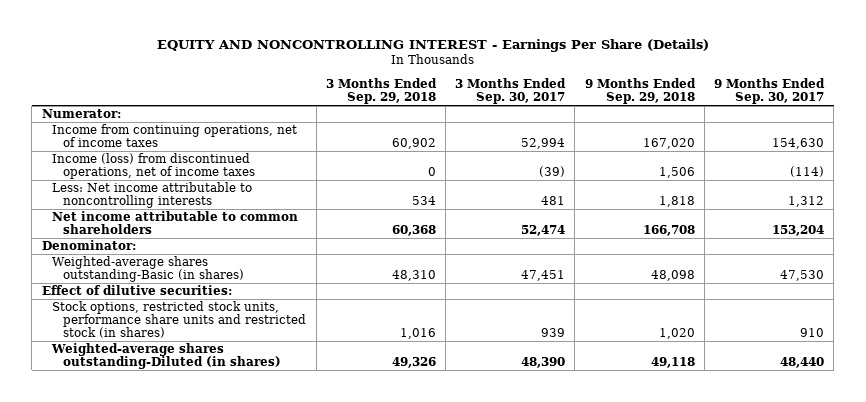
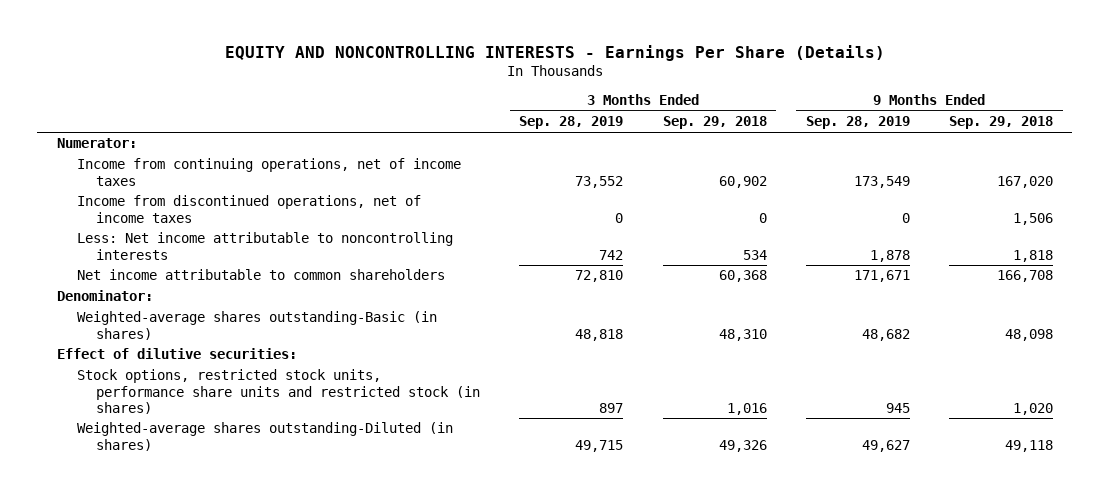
- EQUITY AND NONCONTROLLING INTEREST - Earnings Per Share (Details)
+ EQUITY AND NONCONTROLLING INTERESTS - Earnings Per Share (Details)
- | 3 Months Ended Sep. 29, 2018 | 3 Months Ended Sep. 30, 2017 | 9 Months Ended Sep. 29, 2018 | 9 Months Ended Sep. 30, 2017
+ | 3 Months Ended Sep. 28, 2019 | 3 Months Ended Sep. 29, 2018 | 9 Months Ended Sep. 28, 2019 | 9 Months Ended Sep. 29, 2018
- Income (loss) from discontinued operations, net of income taxes | 0 | (39) | 1,506 | (114)
+ Income from discontinued operations, net of income taxes | 0 | 0 | 0 | 1,506

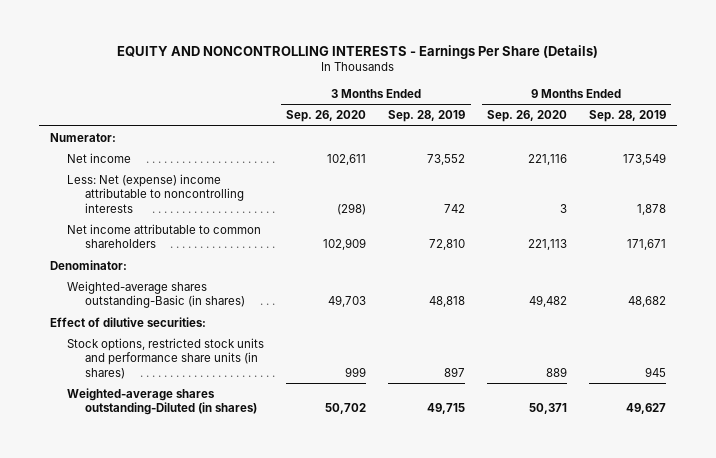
- | 3 Months Ended Sep. 28, 2019 | 3 Months Ended Sep. 29, 2018 | 9 Months Ended Sep. 28, 2019 | 9 Months Ended Sep. 29, 2018
+ | 3 Months Ended Sep. 26, 2020 | 3 Months Ended Sep. 28, 2019 | 9 Months Ended Sep. 26, 2020 | 9 Months Ended Sep. 28, 2019
- Income from continuing operations, net of income taxes | 73,552 | 60,902 | 173,549 | 167,020
- Income from discontinued operations, net of income taxes | 0 | 0 | 0 | 1,506
- Less: Net income attributable to noncontrolling interests | 742 | 534 | 1,878 | 1,818
+ Net income | 102,611 | 73,552 | 221,116 | 173,549
+ Less: Net (expense) income attributable to noncontrolling interests | (298) | 742 | 3 | 1,878
- Stock options, restricted stock units, performance share units and restricted stock (in shares) | 897 | 1,016 | 945 | 1,020
+ Stock options, restricted stock units and performance share units (in shares) | 999 | 897 | 889 | 945

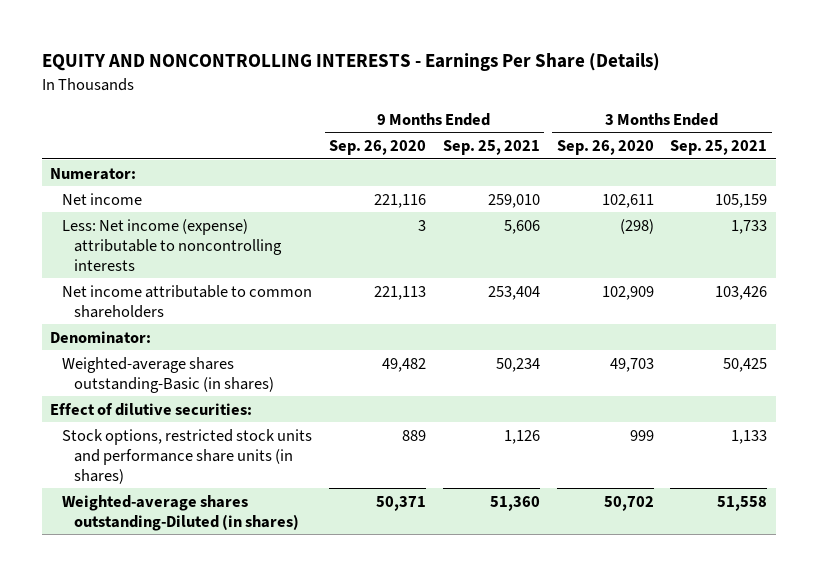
- | 3 Months Ended Sep. 26, 2020 | 3 Months Ended Sep. 28, 2019 | 9 Months Ended Sep. 26, 2020 | 9 Months Ended Sep. 28, 2019
+ | 9 Months Ended Sep. 26, 2020 | 9 Months Ended Sep. 25, 2021 | 3 Months Ended Sep. 26, 2020 | 3 Months Ended Sep. 25, 2021
- Less: Net (expense) income attributable to noncontrolling interests | (298) | 742 | 3 | 1,878
+ Less: Net income (expense) attributable to noncontrolling interests | 3 | 5,606 | (298) | 1,733

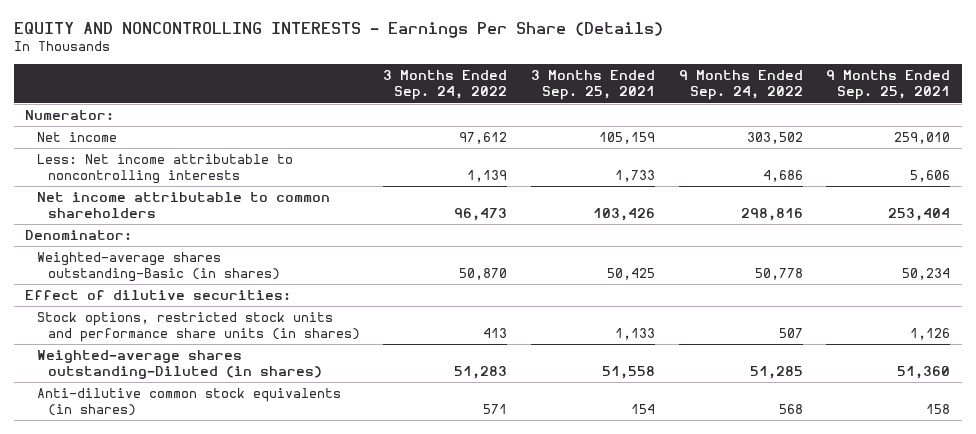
- | 9 Months Ended Sep. 26, 2020 | 9 Months Ended Sep. 25, 2021 | 3 Months Ended Sep. 26, 2020 | 3 Months Ended Sep. 25, 2021
+ | 3 Months Ended Sep. 24, 2022 | 3 Months Ended Sep. 25, 2021 | 9 Months Ended Sep. 24, 2022 | 9 Months Ended Sep. 25, 2021
- Less: Net income (expense) attributable to noncontrolling interests | 3 | 5,606 | (298) | 1,733
+ Less: Net income attributable to noncontrolling interests | 1,139 | 1,733 | 4,686 | 5,606
+ Anti-dilutive common stock equivalents (in shares) | 571 | 154 | 568 | 158

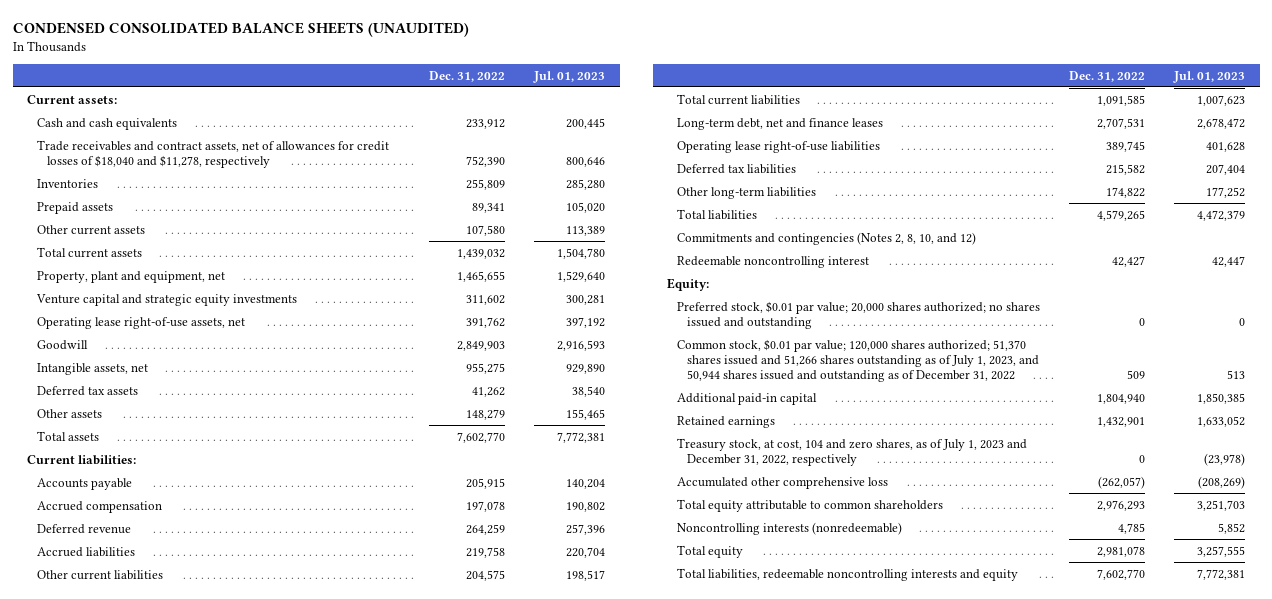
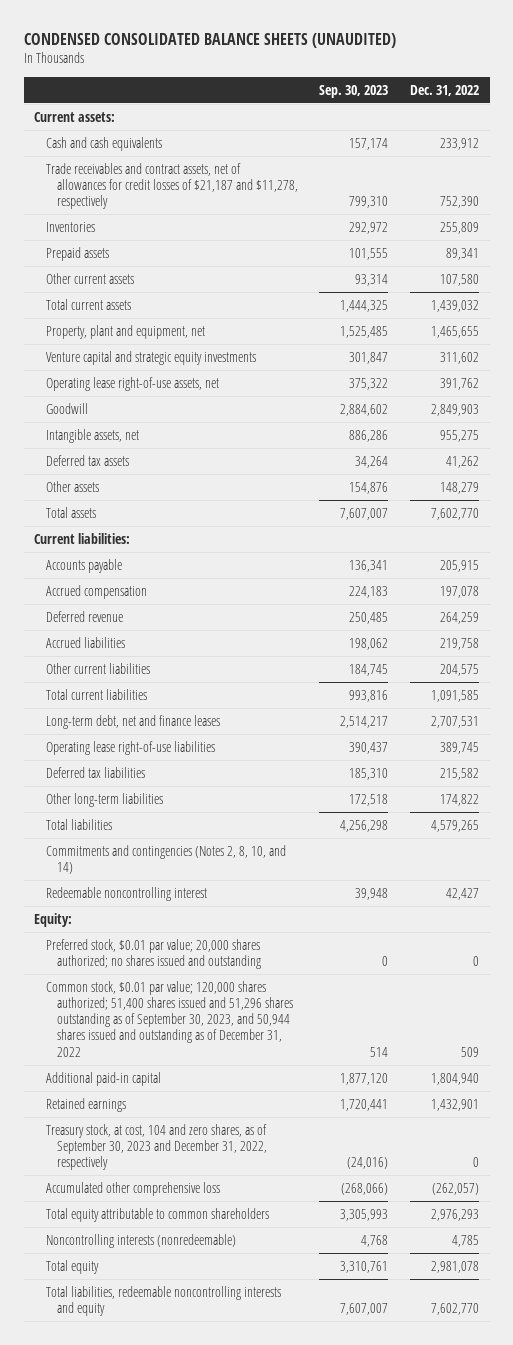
- | Dec. 31, 2022 | Jul. 01, 2023
+ | Sep. 30, 2023 | Dec. 31, 2022
- Trade receivables and contract assets, net of allowances for credit losses of $18,040 and $11,278, respectively | 752,390 | 800,646
+ Trade receivables and contract assets, net of allowances for credit losses of $21,187 and $11,278, respectively | 799,310 | 752,390
- Commitments and contingencies (Notes 2, 8, 10, and 12)
+ Commitments and contingencies (Notes 2, 8, 10, and 14)
- Common stock, $0.01 par value; 120,000 shares authorized; 51,370 shares issued and 51,266 shares outstanding as of July 1, 2023, and 50,944 shares issued and outstanding as of December 31, 2022 | 509 | 513
+ Common stock, $0.01 par value; 120,000 shares authorized; 51,400 shares issued and 51,296 shares outstanding as of September 30, 2023, and 50,944 shares issued and outstanding as of December 31, 2022 | 514 | 509
- Treasury stock, at cost, 104 and zero shares, as of July 1, 2023 and December 31, 2022, respectively | 0 | (23,978)
+ Treasury stock, at cost, 104 and zero shares, as of September 30, 2023 and December 31, 2022, respectively | (24,016) | 0

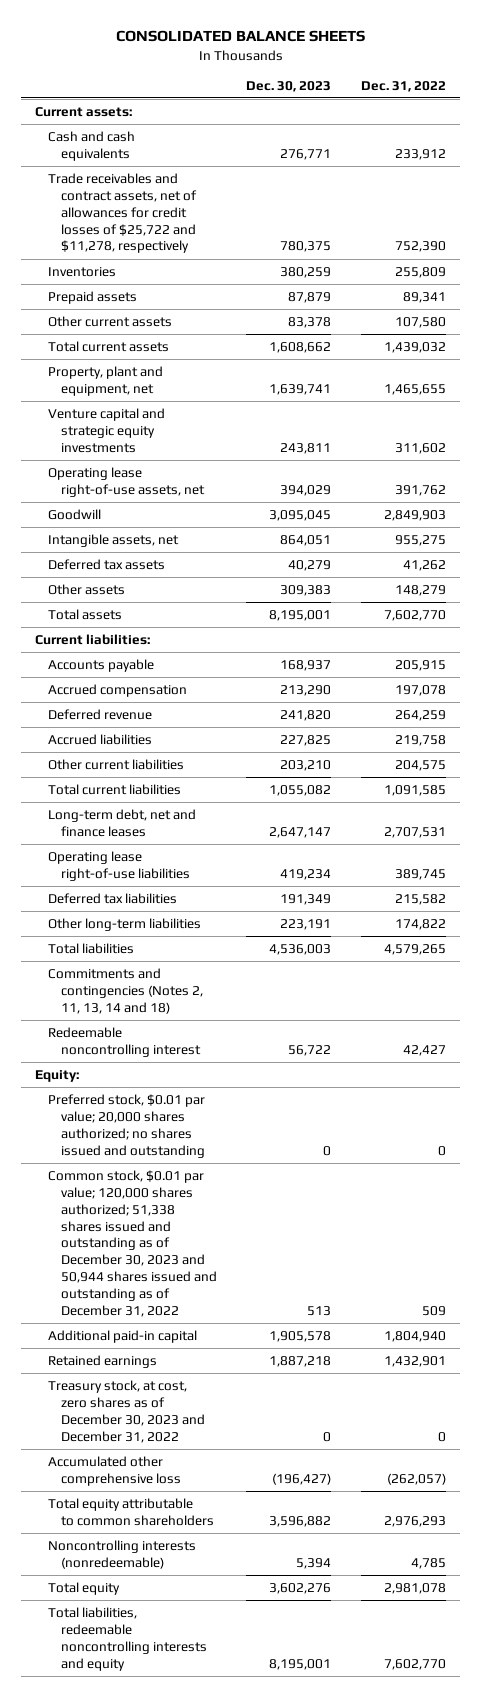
- CONDENSED CONSOLIDATED BALANCE SHEETS (UNAUDITED)
+ CONSOLIDATED BALANCE SHEETS
- | Sep. 30, 2023 | Dec. 31, 2022
+ | Dec. 30, 2023 | Dec. 31, 2022
- Trade receivables and contract assets, net of allowances for credit losses of $21,187 and $11,278, respectively | 799,310 | 752,390
+ Trade receivables and contract assets, net of allowances for credit losses of $25,722 and $11,278, respectively | 780,375 | 752,390
- Commitments and contingencies (Notes 2, 8, 10, and 14)
+ Commitments and contingencies (Notes 2, 11, 13, 14 and 18)
- Common stock, $0.01 par value; 120,000 shares authorized; 51,400 shares issued and 51,296 shares outstanding as of September 30, 2023, and 50,944 shares issued and outstanding as of December 31, 2022 | 514 | 509
+ Common stock, $0.01 par value; 120,000 shares authorized; 51,338 shares issued and outstanding as of December 30, 2023 and 50,944 shares issued and outstanding as of December 31, 2022 | 513 | 509
- Treasury stock, at cost, 104 and zero shares, as of September 30, 2023 and December 31, 2022, respectively | (24,016) | 0
+ Treasury stock, at cost, zero shares as of December 30, 2023 and December 31, 2022 | 0 | 0

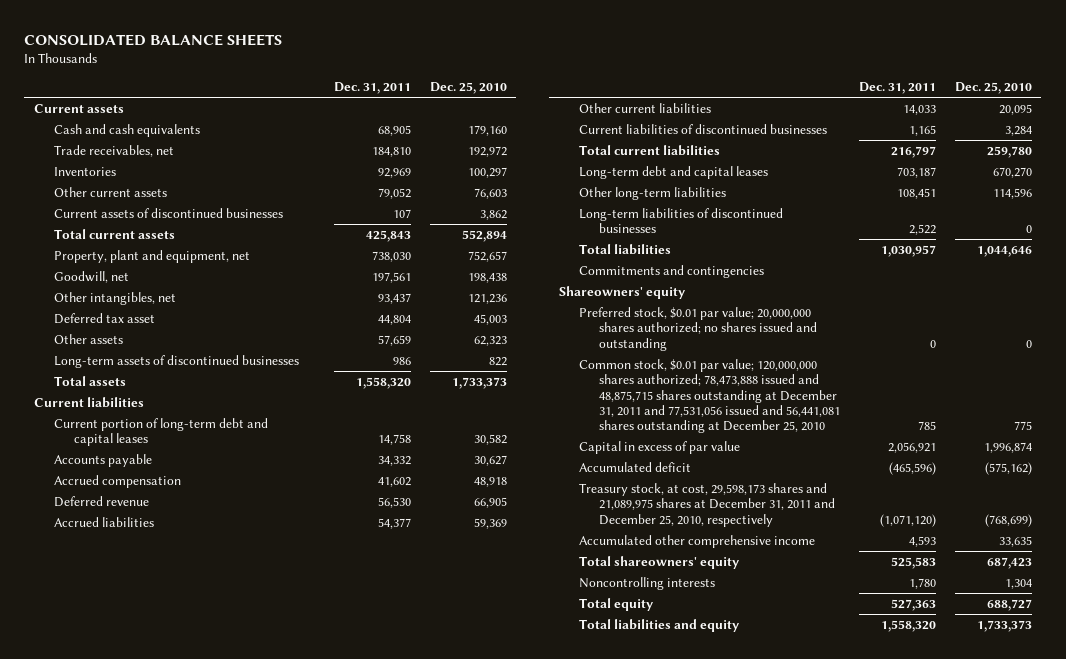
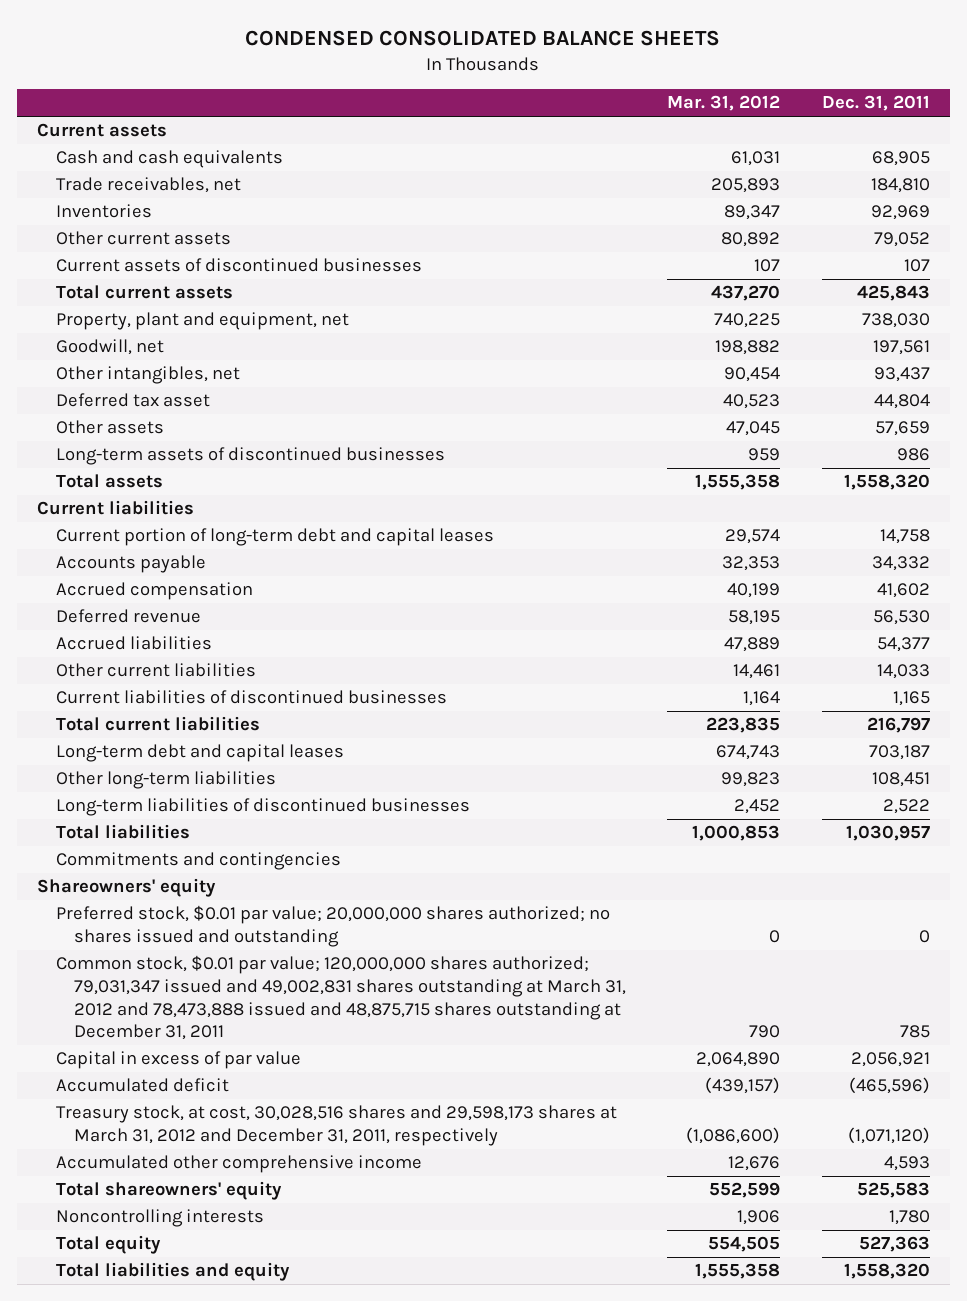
- CONSOLIDATED BALANCE SHEETS
+ CONDENSED CONSOLIDATED BALANCE SHEETS
- | Dec. 31, 2011 | Dec. 25, 2010
+ | Mar. 31, 2012 | Dec. 31, 2011
- Common stock, $0.01 par value; 120,000,000 shares authorized; 78,473,888 issued and 48,875,715 shares outstanding at December 31, 2011 and 77,531,056 issued and 56,441,081 shares outstanding at December 25, 2010 | 785 | 775
+ Common stock, $0.01 par value; 120,000,000 shares authorized; 79,031,347 issued and 49,002,831 shares outstanding at March 31, 2012 and 78,473,888 issued and 48,875,715 shares outstanding at December 31, 2011 | 790 | 785
- Treasury stock, at cost, 29,598,173 shares and 21,089,975 shares at December 31, 2011 and December 25, 2010, respectively | (1,071,120) | (768,699)
+ Treasury stock, at cost, 30,028,516 shares and 29,598,173 shares at March 31, 2012 and December 31, 2011, respectively | (1,086,600) | (1,071,120)

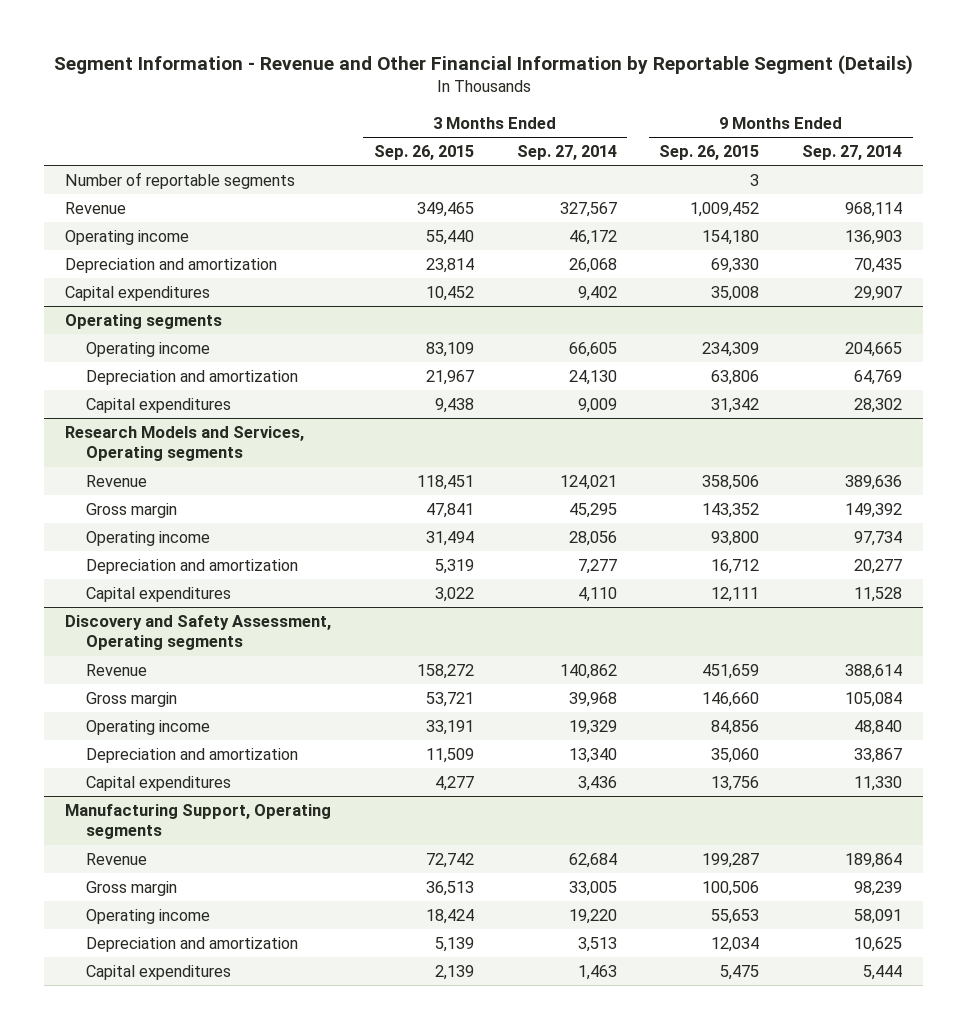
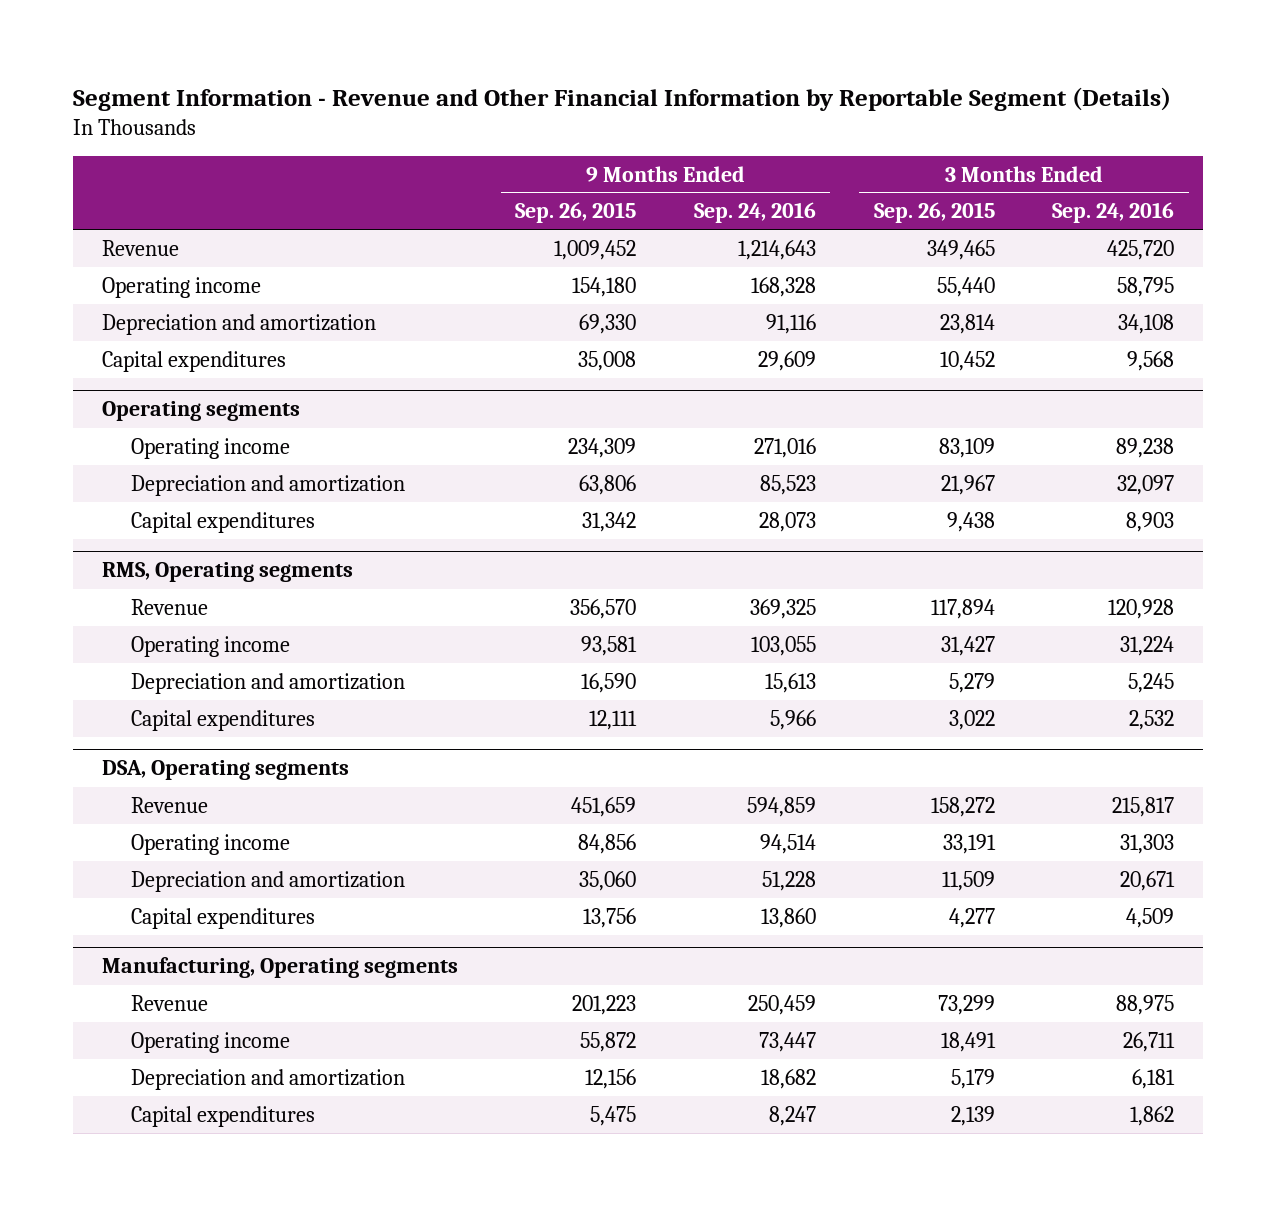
- | 3 Months Ended Sep. 26, 2015 | 3 Months Ended Sep. 27, 2014 | 9 Months Ended Sep. 26, 2015 | 9 Months Ended Sep. 27, 2014
+ | 9 Months Ended Sep. 26, 2015 | 9 Months Ended Sep. 24, 2016 | 3 Months Ended Sep. 26, 2015 | 3 Months Ended Sep. 24, 2016
- Number of reportable segments | | | 3 |
- Research Models and Services, Operating segments
- Revenue | 118,451 | 124,021 | 358,506 | 389,636
- Gross margin | 47,841 | 45,295 | 143,352 | 149,392
- Operating income | 31,494 | 28,056 | 93,800 | 97,734
- Depreciation and amortization | 5,319 | 7,277 | 16,712 | 20,277
+ RMS, Operating segments
+ Revenue | 356,570 | 369,325 | 117,894 | 120,928
+ Operating income | 93,581 | 103,055 | 31,427 | 31,224
+ Depreciation and amortization | 16,590 | 15,613 | 5,279 | 5,245
- Discovery and Safety Assessment, Operating segments
+ DSA, Operating segments
- Gross margin | 53,721 | 39,968 | 146,660 | 105,084
- Manufacturing Support, Operating segments
- Revenue | 72,742 | 62,684 | 199,287 | 189,864
- Gross margin | 36,513 | 33,005 | 100,506 | 98,239
- Operating income | 18,424 | 19,220 | 55,653 | 58,091
- Depreciation and amortization | 5,139 | 3,513 | 12,034 | 10,625
+ Manufacturing, Operating segments
+ Revenue | 201,223 | 250,459 | 73,299 | 88,975
+ Operating income | 55,872 | 73,447 | 18,491 | 26,711
+ Depreciation and amortization | 12,156 | 18,682 | 5,179 | 6,181

